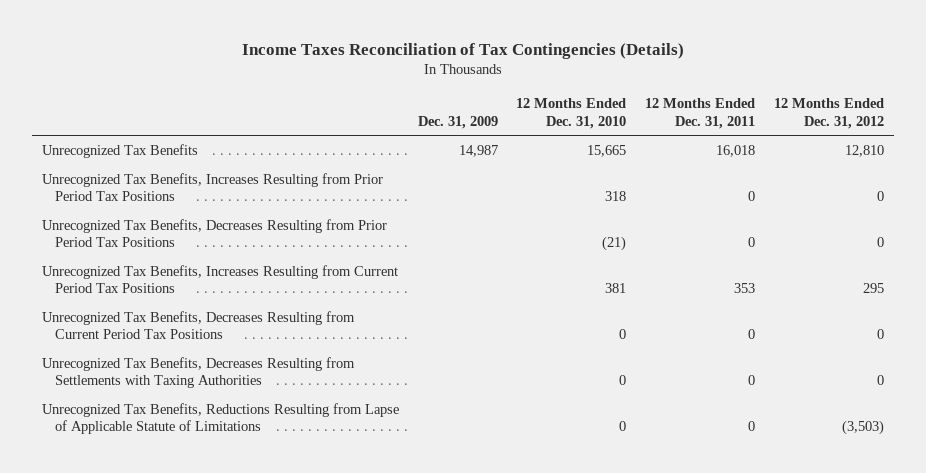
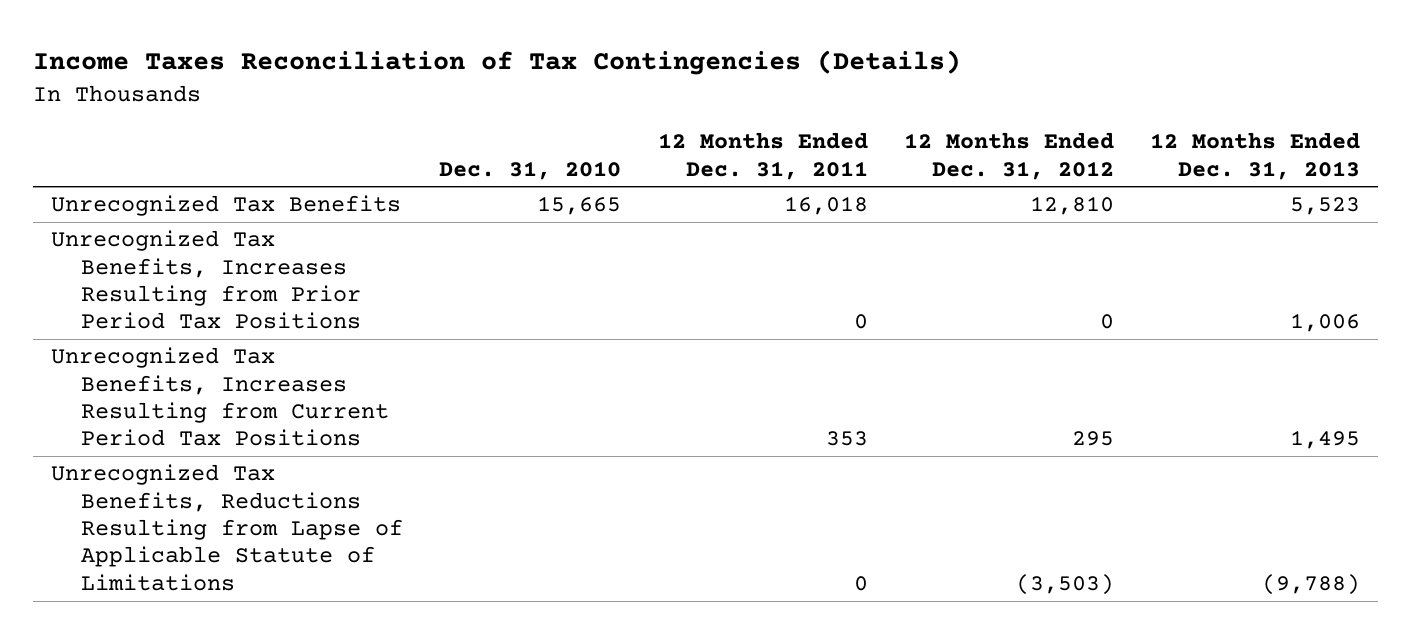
- | Dec. 31, 2009 | 12 Months Ended Dec. 31, 2010 | 12 Months Ended Dec. 31, 2011 | 12 Months Ended Dec. 31, 2012
+ | Dec. 31, 2010 | 12 Months Ended Dec. 31, 2011 | 12 Months Ended Dec. 31, 2012 | 12 Months Ended Dec. 31, 2013
- Unrecognized Tax Benefits, Decreases Resulting from Prior Period Tax Positions | | (21) | 0 | 0
- Unrecognized Tax Benefits, Decreases Resulting from Current Period Tax Positions | | 0 | 0 | 0
- Unrecognized Tax Benefits, Decreases Resulting from Settlements with Taxing Authorities | | 0 | 0 | 0

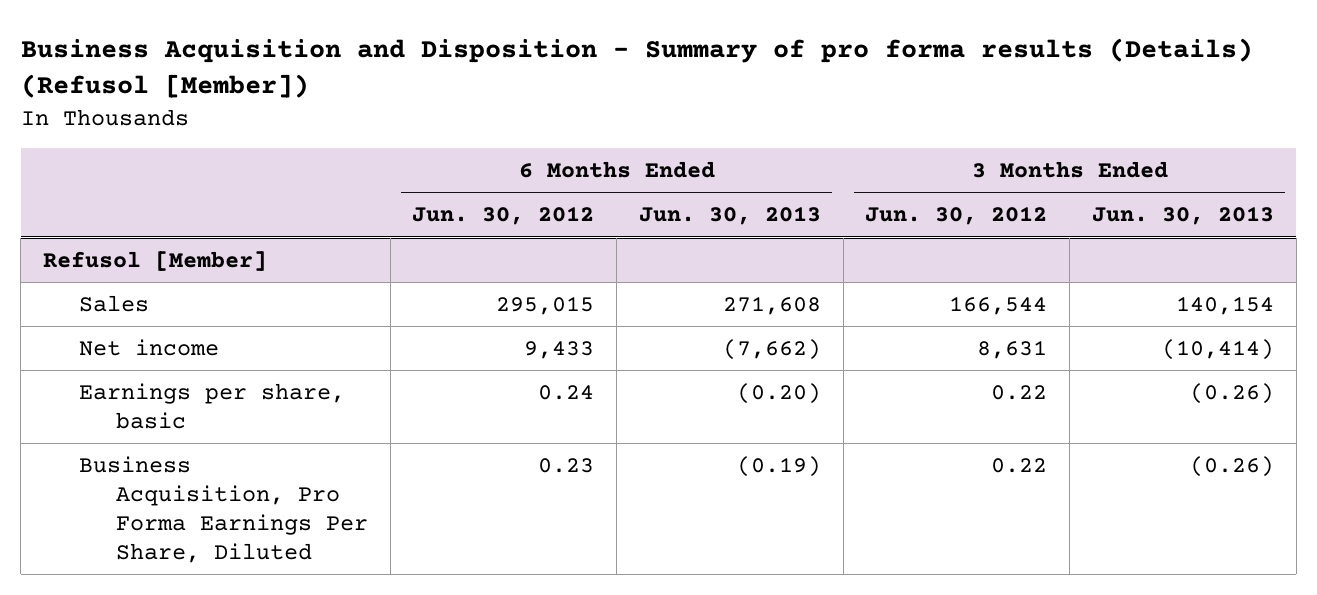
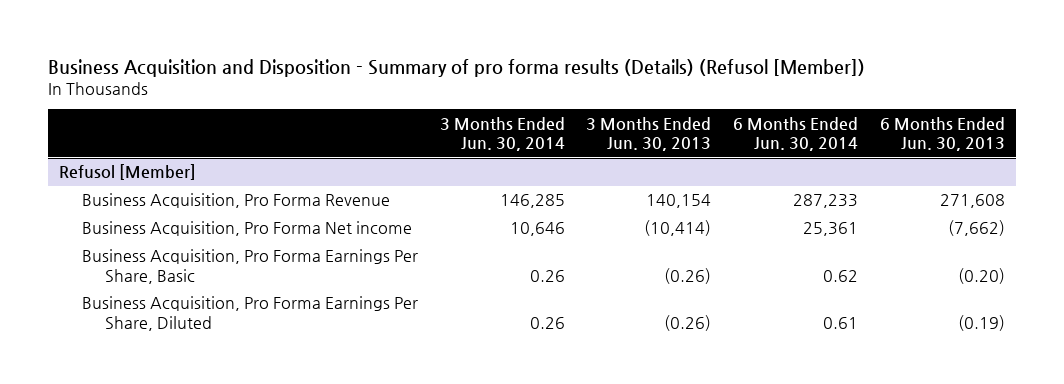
- | 6 Months Ended Jun. 30, 2012 | 6 Months Ended Jun. 30, 2013 | 3 Months Ended Jun. 30, 2012 | 3 Months Ended Jun. 30, 2013
+ | 3 Months Ended Jun. 30, 2014 | 3 Months Ended Jun. 30, 2013 | 6 Months Ended Jun. 30, 2014 | 6 Months Ended Jun. 30, 2013
@ Refusol [Member]
- Sales | 295,015 | 271,608 | 166,544 | 140,154
- Net income | 9,433 | (7,662) | 8,631 | (10,414)
- Earnings per share, basic | 0.24 | (0.20) | 0.22 | (0.26)
+ Business Acquisition, Pro Forma Revenue | 146,285 | 140,154 | 287,233 | 271,608
+ Business Acquisition, Pro Forma Net income | 10,646 | (10,414) | 25,361 | (7,662)
+ Business Acquisition, Pro Forma Earnings Per Share, Basic | 0.26 | (0.26) | 0.62 | (0.20)

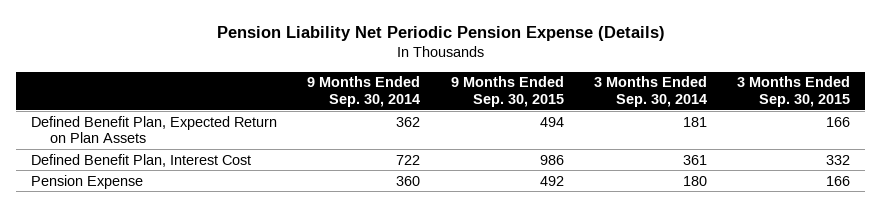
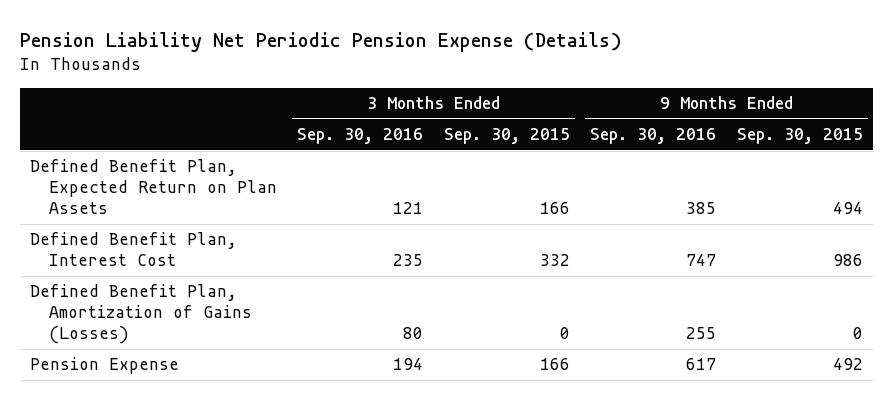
- | 9 Months Ended Sep. 30, 2014 | 9 Months Ended Sep. 30, 2015 | 3 Months Ended Sep. 30, 2014 | 3 Months Ended Sep. 30, 2015
+ | 3 Months Ended Sep. 30, 2016 | 3 Months Ended Sep. 30, 2015 | 9 Months Ended Sep. 30, 2016 | 9 Months Ended Sep. 30, 2015
+ Defined Benefit Plan, Amortization of Gains (Losses) | 80 | 0 | 255 | 0

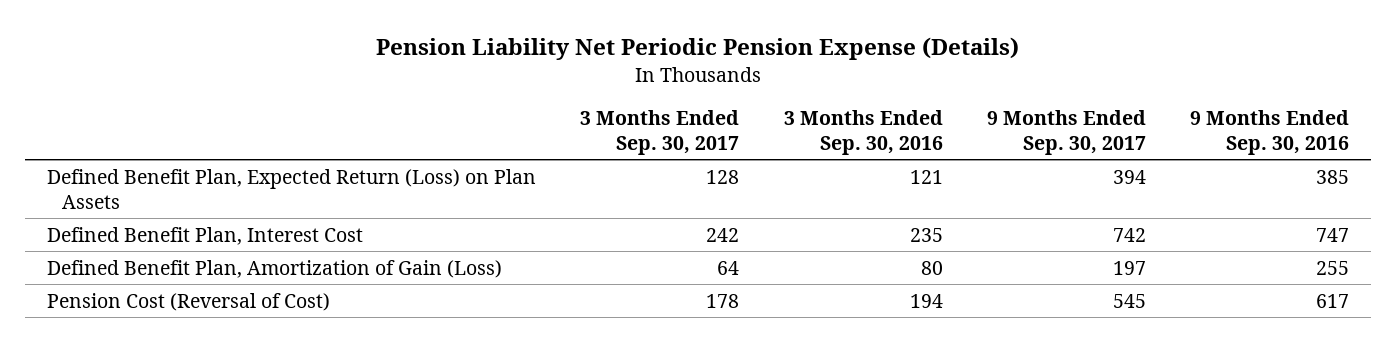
- | 3 Months Ended Sep. 30, 2016 | 3 Months Ended Sep. 30, 2015 | 9 Months Ended Sep. 30, 2016 | 9 Months Ended Sep. 30, 2015
+ | 3 Months Ended Sep. 30, 2017 | 3 Months Ended Sep. 30, 2016 | 9 Months Ended Sep. 30, 2017 | 9 Months Ended Sep. 30, 2016
- Defined Benefit Plan, Expected Return on Plan Assets | 121 | 166 | 385 | 494
+ Defined Benefit Plan, Expected Return (Loss) on Plan Assets | 128 | 121 | 394 | 385
- Defined Benefit Plan, Amortization of Gains (Losses) | 80 | 0 | 255 | 0
- Pension Expense | 194 | 166 | 617 | 492
+ Defined Benefit Plan, Amortization of Gain (Loss) | 64 | 80 | 197 | 255
+ Pension Cost (Reversal of Cost) | 178 | 194 | 545 | 617

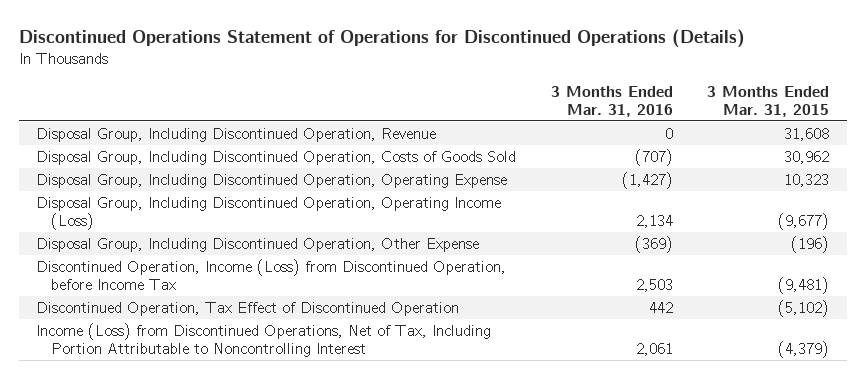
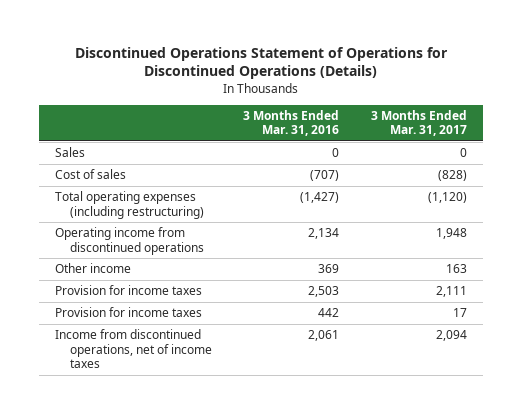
- | 3 Months Ended Mar. 31, 2016 | 3 Months Ended Mar. 31, 2015
+ | 3 Months Ended Mar. 31, 2016 | 3 Months Ended Mar. 31, 2017
- Disposal Group, Including Discontinued Operation, Revenue | 0 | 31,608
- Disposal Group, Including Discontinued Operation, Costs of Goods Sold | (707) | 30,962
- Disposal Group, Including Discontinued Operation, Operating Expense | (1,427) | 10,323
- Disposal Group, Including Discontinued Operation, Operating Income (Loss) | 2,134 | (9,677)
- Disposal Group, Including Discontinued Operation, Other Expense | (369) | (196)
- Discontinued Operation, Income (Loss) from Discontinued Operation, before Income Tax | 2,503 | (9,481)
- Discontinued Operation, Tax Effect of Discontinued Operation | 442 | (5,102)
- Income (Loss) from Discontinued Operations, Net of Tax, Including Portion Attributable to Noncontrolling Interest | 2,061 | (4,379)
+ Sales | 0 | 0
+ Cost of sales | (707) | (828)
+ Total operating expenses (including restructuring) | (1,427) | (1,120)
+ Operating income from discontinued operations | 2,134 | 1,948
+ Other income | 369 | 163
+ Provision for income taxes | 2,503 | 2,111
+ Provision for income taxes | 442 | 17
+ Income from discontinued operations, net of income taxes | 2,061 | 2,094

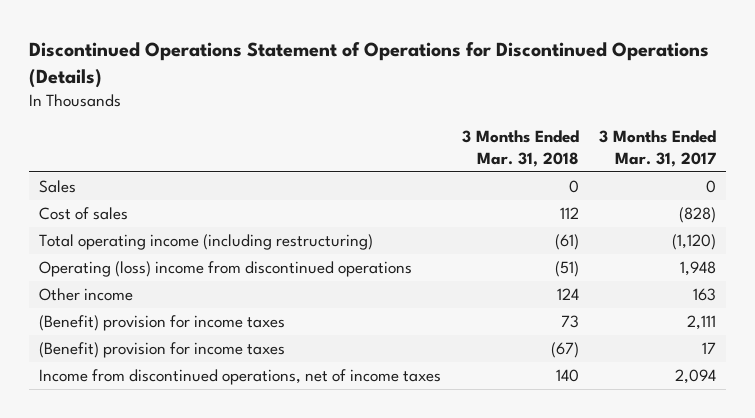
- | 3 Months Ended Mar. 31, 2016 | 3 Months Ended Mar. 31, 2017
+ | 3 Months Ended Mar. 31, 2018 | 3 Months Ended Mar. 31, 2017
- Total operating expenses (including restructuring) | (1,427) | (1,120)
- Operating income from discontinued operations | 2,134 | 1,948
+ Total operating income (including restructuring) | (61) | (1,120)
+ Operating (loss) income from discontinued operations | (51) | 1,948
- Provision for income taxes | 2,503 | 2,111
- Provision for income taxes | 442 | 17
+ (Benefit) provision for income taxes | 73 | 2,111
+ (Benefit) provision for income taxes | (67) | 17

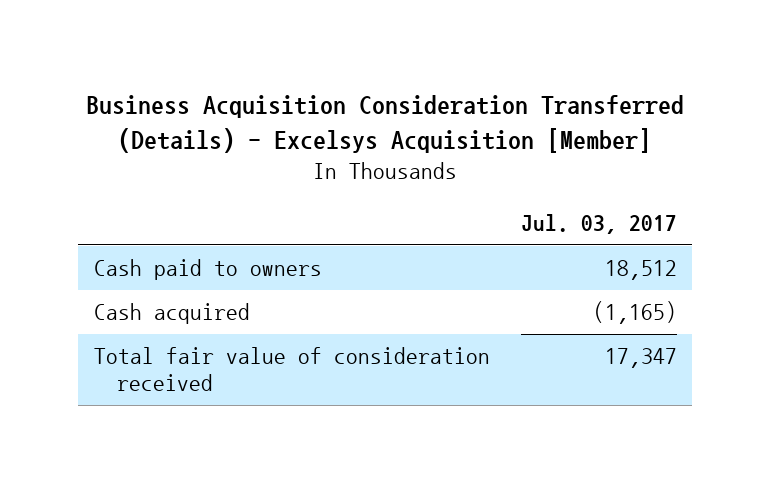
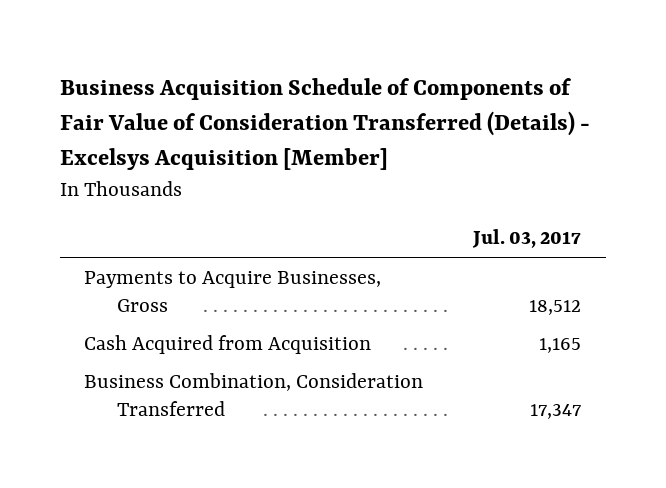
- Business Acquisition Consideration Transferred (Details) - Excelsys Acquisition [Member]
+ Business Acquisition Schedule of Components of Fair Value of Consideration Transferred (Details) - Excelsys Acquisition [Member]
- Cash paid to owners | 18,512
- Cash acquired | (1,165)
- Total fair value of consideration received | 17,347
+ Payments to Acquire Businesses, Gross | 18,512
+ Cash Acquired from Acquisition | 1,165
+ Business Combination, Consideration Transferred | 17,347

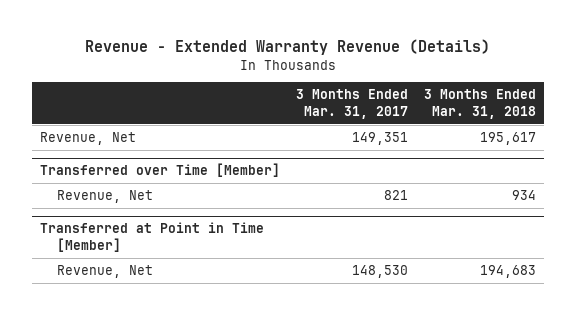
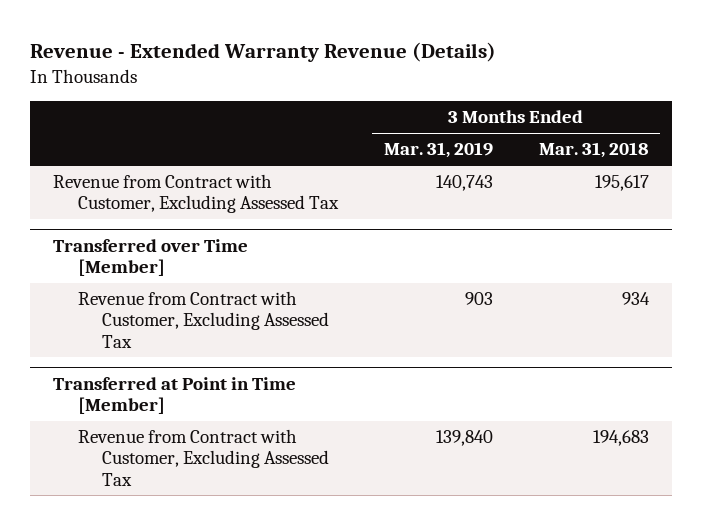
- | 3 Months Ended Mar. 31, 2017 | 3 Months Ended Mar. 31, 2018
+ | 3 Months Ended Mar. 31, 2019 | 3 Months Ended Mar. 31, 2018
- Revenue, Net | 149,351 | 195,617
+ Revenue from Contract with Customer, Excluding Assessed Tax | 140,743 | 195,617
@ Transferred over Time [Member]
- Revenue, Net | 821 | 934
+ Revenue from Contract with Customer, Excluding Assessed Tax | 903 | 934
@ Transferred at Point in Time [Member]
- Revenue, Net | 148,530 | 194,683
+ Revenue from Contract with Customer, Excluding Assessed Tax | 139,840 | 194,683

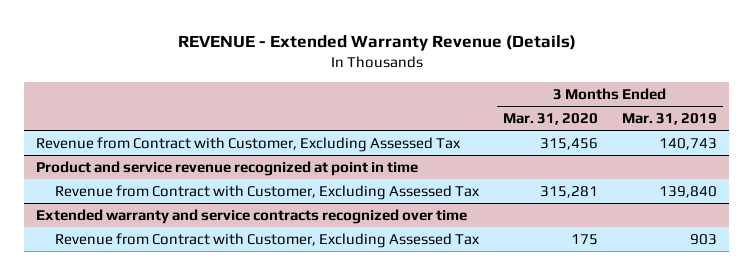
- Revenue - Extended Warranty Revenue (Details)
+ REVENUE - Extended Warranty Revenue (Details)
- | 3 Months Ended Mar. 31, 2019 | 3 Months Ended Mar. 31, 2018
+ | 3 Months Ended Mar. 31, 2020 | 3 Months Ended Mar. 31, 2019
- Transferred over Time [Member]
- Revenue from Contract with Customer, Excluding Assessed Tax | 903 | 934
- Transferred at Point in Time [Member]
+ Product and service revenue recognized at point in time
+ Extended warranty and service contracts recognized over time
+ Revenue from Contract with Customer, Excluding Assessed Tax | 175 | 903

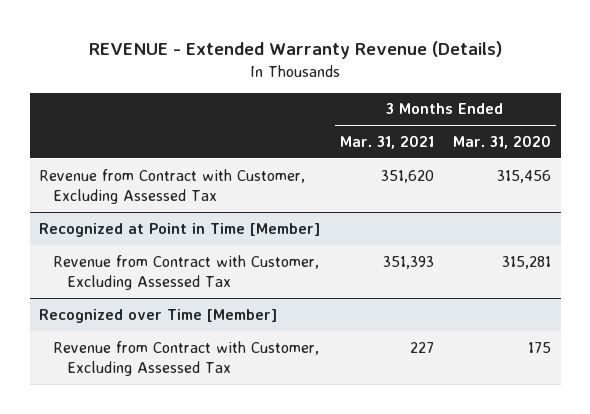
- | 3 Months Ended Mar. 31, 2020 | 3 Months Ended Mar. 31, 2019
+ | 3 Months Ended Mar. 31, 2021 | 3 Months Ended Mar. 31, 2020
- Product and service revenue recognized at point in time
+ Recognized at Point in Time [Member]
- Extended warranty and service contracts recognized over time
+ Recognized over Time [Member]

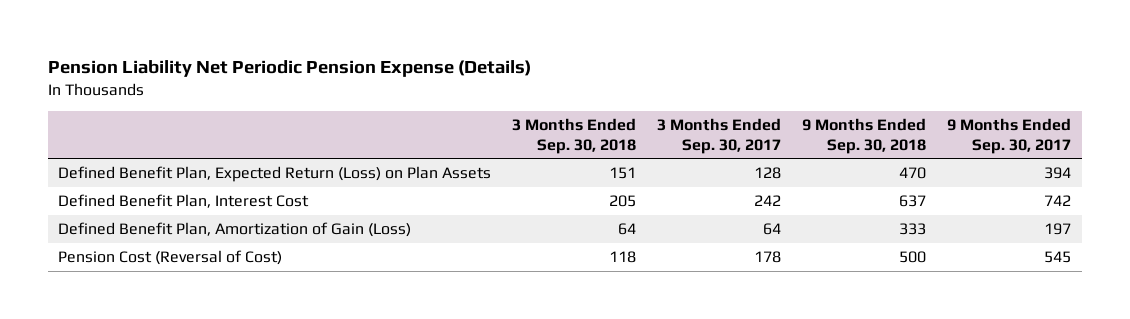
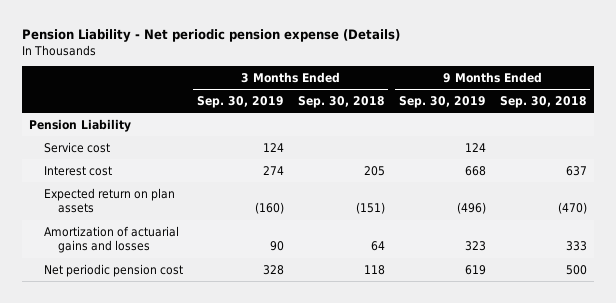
- Pension Liability Net Periodic Pension Expense (Details)
+ Pension Liability - Net periodic pension expense (Details)
- | 3 Months Ended Sep. 30, 2018 | 3 Months Ended Sep. 30, 2017 | 9 Months Ended Sep. 30, 2018 | 9 Months Ended Sep. 30, 2017
+ | 3 Months Ended Sep. 30, 2019 | 3 Months Ended Sep. 30, 2018 | 9 Months Ended Sep. 30, 2019 | 9 Months Ended Sep. 30, 2018
- Defined Benefit Plan, Expected Return (Loss) on Plan Assets | 151 | 128 | 470 | 394
- Defined Benefit Plan, Interest Cost | 205 | 242 | 637 | 742
- Defined Benefit Plan, Amortization of Gain (Loss) | 64 | 64 | 333 | 197
- Pension Cost (Reversal of Cost) | 118 | 178 | 500 | 545
+ Pension Liability
+ Service cost | 124 | | 124 |
+ Interest cost | 274 | 205 | 668 | 637
+ Expected return on plan assets | (160) | (151) | (496) | (470)
+ Amortization of actuarial gains and losses | 90 | 64 | 323 | 333
+ Net periodic pension cost | 328 | 118 | 619 | 500

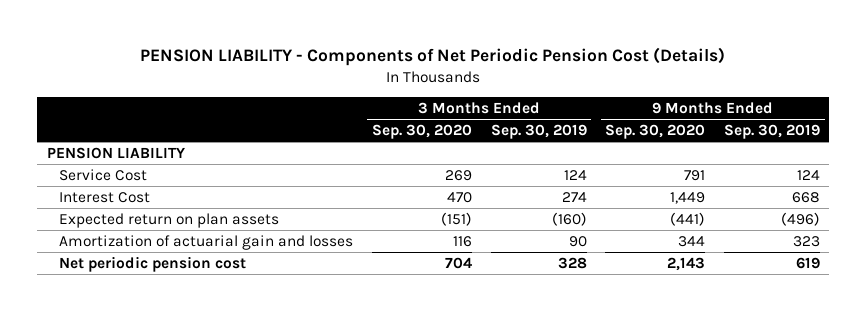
- Pension Liability - Net periodic pension expense (Details)
+ PENSION LIABILITY - Components of Net Periodic Pension Cost (Details)
- | 3 Months Ended Sep. 30, 2019 | 3 Months Ended Sep. 30, 2018 | 9 Months Ended Sep. 30, 2019 | 9 Months Ended Sep. 30, 2018
+ | 3 Months Ended Sep. 30, 2020 | 3 Months Ended Sep. 30, 2019 | 9 Months Ended Sep. 30, 2020 | 9 Months Ended Sep. 30, 2019
- Pension Liability
- Service cost | 124 | | 124 |
- Interest cost | 274 | 205 | 668 | 637
+ PENSION LIABILITY
+ Service Cost | 269 | 124 | 791 | 124
+ Interest Cost | 470 | 274 | 1,449 | 668
- Amortization of actuarial gains and losses | 90 | 64 | 323 | 333
+ Amortization of actuarial gain and losses | 116 | 90 | 344 | 323

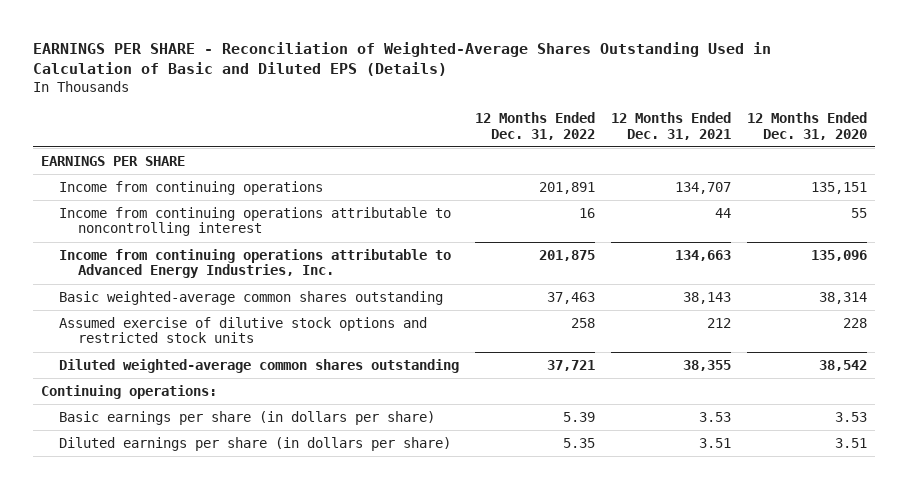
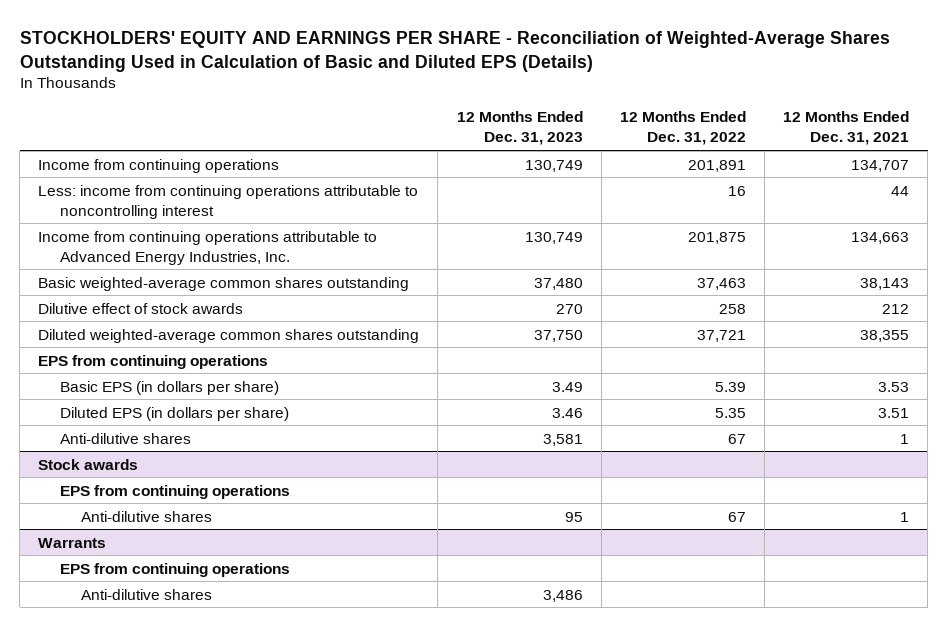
- EARNINGS PER SHARE - Reconciliation of Weighted-Average Shares Outstanding Used in Calculation of Basic and Diluted EPS (Details)
+ STOCKHOLDERS' EQUITY AND EARNINGS PER SHARE - Reconciliation of Weighted-Average Shares Outstanding Used in Calculation of Basic and Diluted EPS (Details)
- | 12 Months Ended Dec. 31, 2022 | 12 Months Ended Dec. 31, 2021 | 12 Months Ended Dec. 31, 2020
+ | 12 Months Ended Dec. 31, 2023 | 12 Months Ended Dec. 31, 2022 | 12 Months Ended Dec. 31, 2021
- EARNINGS PER SHARE
- Income from continuing operations attributable to noncontrolling interest | 16 | 44 | 55
+ Less: income from continuing operations attributable to noncontrolling interest | | 16 | 44
- Assumed exercise of dilutive stock options and restricted stock units | 258 | 212 | 228
+ Dilutive effect of stock awards | 270 | 258 | 212
- Continuing operations:
- Basic earnings per share (in dollars per share) | 5.39 | 3.53 | 3.53
- Diluted earnings per share (in dollars per share) | 5.35 | 3.51 | 3.51
+ EPS from continuing operations
+ Basic EPS (in dollars per share) | 3.49 | 5.39 | 3.53
+ Diluted EPS (in dollars per share) | 3.46 | 5.35 | 3.51
+ Anti-dilutive shares | 3,581 | 67 | 1
+ Stock awards
+ EPS from continuing operations
+ Anti-dilutive shares | 95 | 67 | 1
+ Warrants
+ EPS from continuing operations
+ Anti-dilutive shares | 3,486 | |

